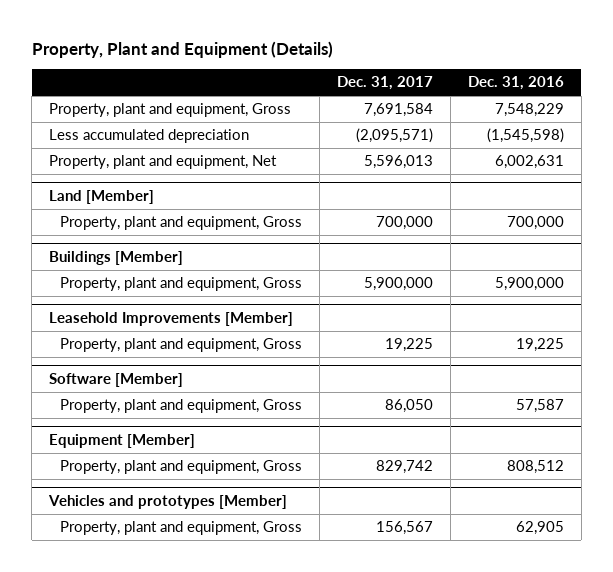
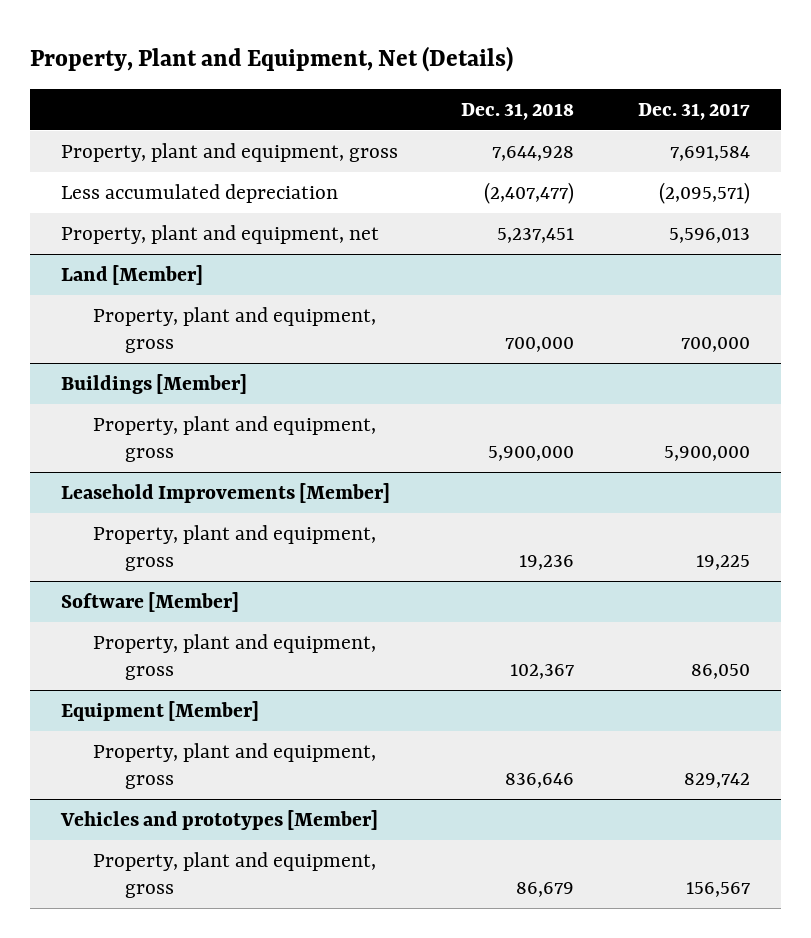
- Property, Plant and Equipment (Details)
+ Property, Plant and Equipment, Net (Details)
- | Dec. 31, 2017 | Dec. 31, 2016
+ | Dec. 31, 2018 | Dec. 31, 2017
- Property, plant and equipment, Gross | 7,691,584 | 7,548,229
+ Property, plant and equipment, gross | 7,644,928 | 7,691,584
- Property, plant and equipment, Net | 5,596,013 | 6,002,631
+ Property, plant and equipment, net | 5,237,451 | 5,596,013
@ Land [Member]
- Property, plant and equipment, Gross | 700,000 | 700,000
+ Property, plant and equipment, gross | 700,000 | 700,000
@ Buildings [Member]
- Property, plant and equipment, Gross | 5,900,000 | 5,900,000
+ Property, plant and equipment, gross | 5,900,000 | 5,900,000
@ Leasehold Improvements [Member]
- Property, plant and equipment, Gross | 19,225 | 19,225
+ Property, plant and equipment, gross | 19,236 | 19,225
@ Software [Member]
- Property, plant and equipment, Gross | 86,050 | 57,587
+ Property, plant and equipment, gross | 102,367 | 86,050
@ Equipment [Member]
- Property, plant and equipment, Gross | 829,742 | 808,512
+ Property, plant and equipment, gross | 836,646 | 829,742
@ Vehicles and prototypes [Member]
- Property, plant and equipment, Gross | 156,567 | 62,905
+ Property, plant and equipment, gross | 86,679 | 156,567

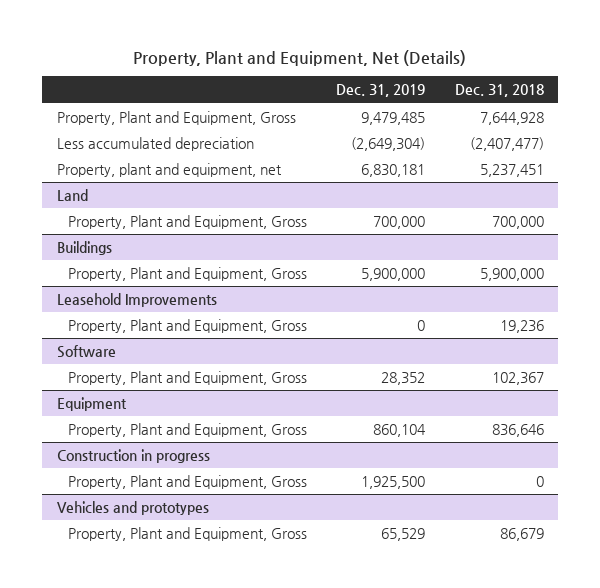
- | Dec. 31, 2018 | Dec. 31, 2017
+ | Dec. 31, 2019 | Dec. 31, 2018
- Property, plant and equipment, gross | 7,644,928 | 7,691,584
+ Property, Plant and Equipment, Gross | 9,479,485 | 7,644,928
- Land [Member]
- Property, plant and equipment, gross | 700,000 | 700,000
- Buildings [Member]
- Property, plant and equipment, gross | 5,900,000 | 5,900,000
- Leasehold Improvements [Member]
- Property, plant and equipment, gross | 19,236 | 19,225
- Software [Member]
- Property, plant and equipment, gross | 102,367 | 86,050
- Equipment [Member]
- Property, plant and equipment, gross | 836,646 | 829,742
- Vehicles and prototypes [Member]
- Property, plant and equipment, gross | 86,679 | 156,567
+ Land
+ Property, Plant and Equipment, Gross | 700,000 | 700,000
+ Buildings
+ Property, Plant and Equipment, Gross | 5,900,000 | 5,900,000
+ Leasehold Improvements
+ Property, Plant and Equipment, Gross | 0 | 19,236
+ Software
+ Property, Plant and Equipment, Gross | 28,352 | 102,367
+ Equipment
+ Property, Plant and Equipment, Gross | 860,104 | 836,646
+ Construction in progress
+ Property, Plant and Equipment, Gross | 1,925,500 | 0
+ Vehicles and prototypes
+ Property, Plant and Equipment, Gross | 65,529 | 86,679

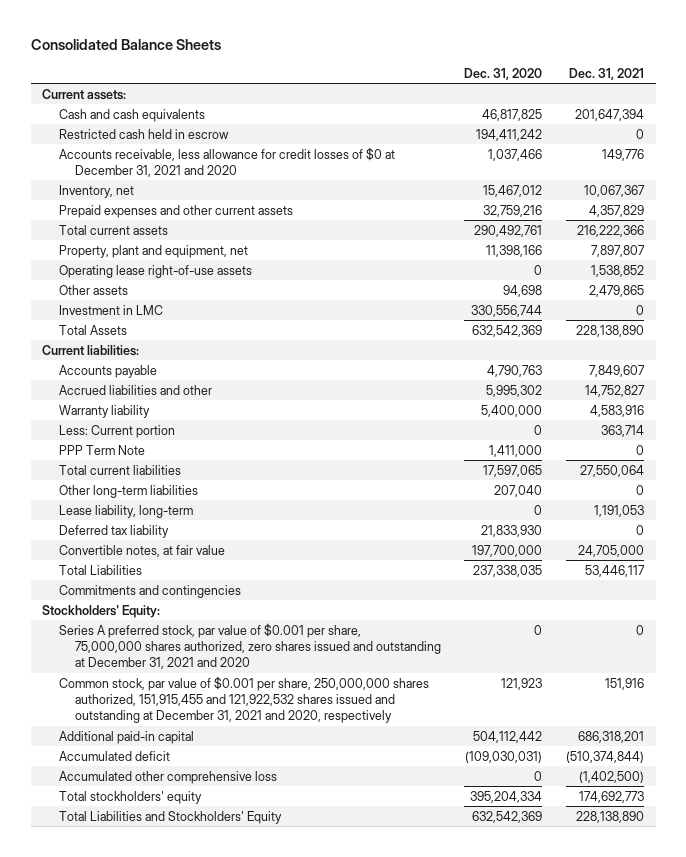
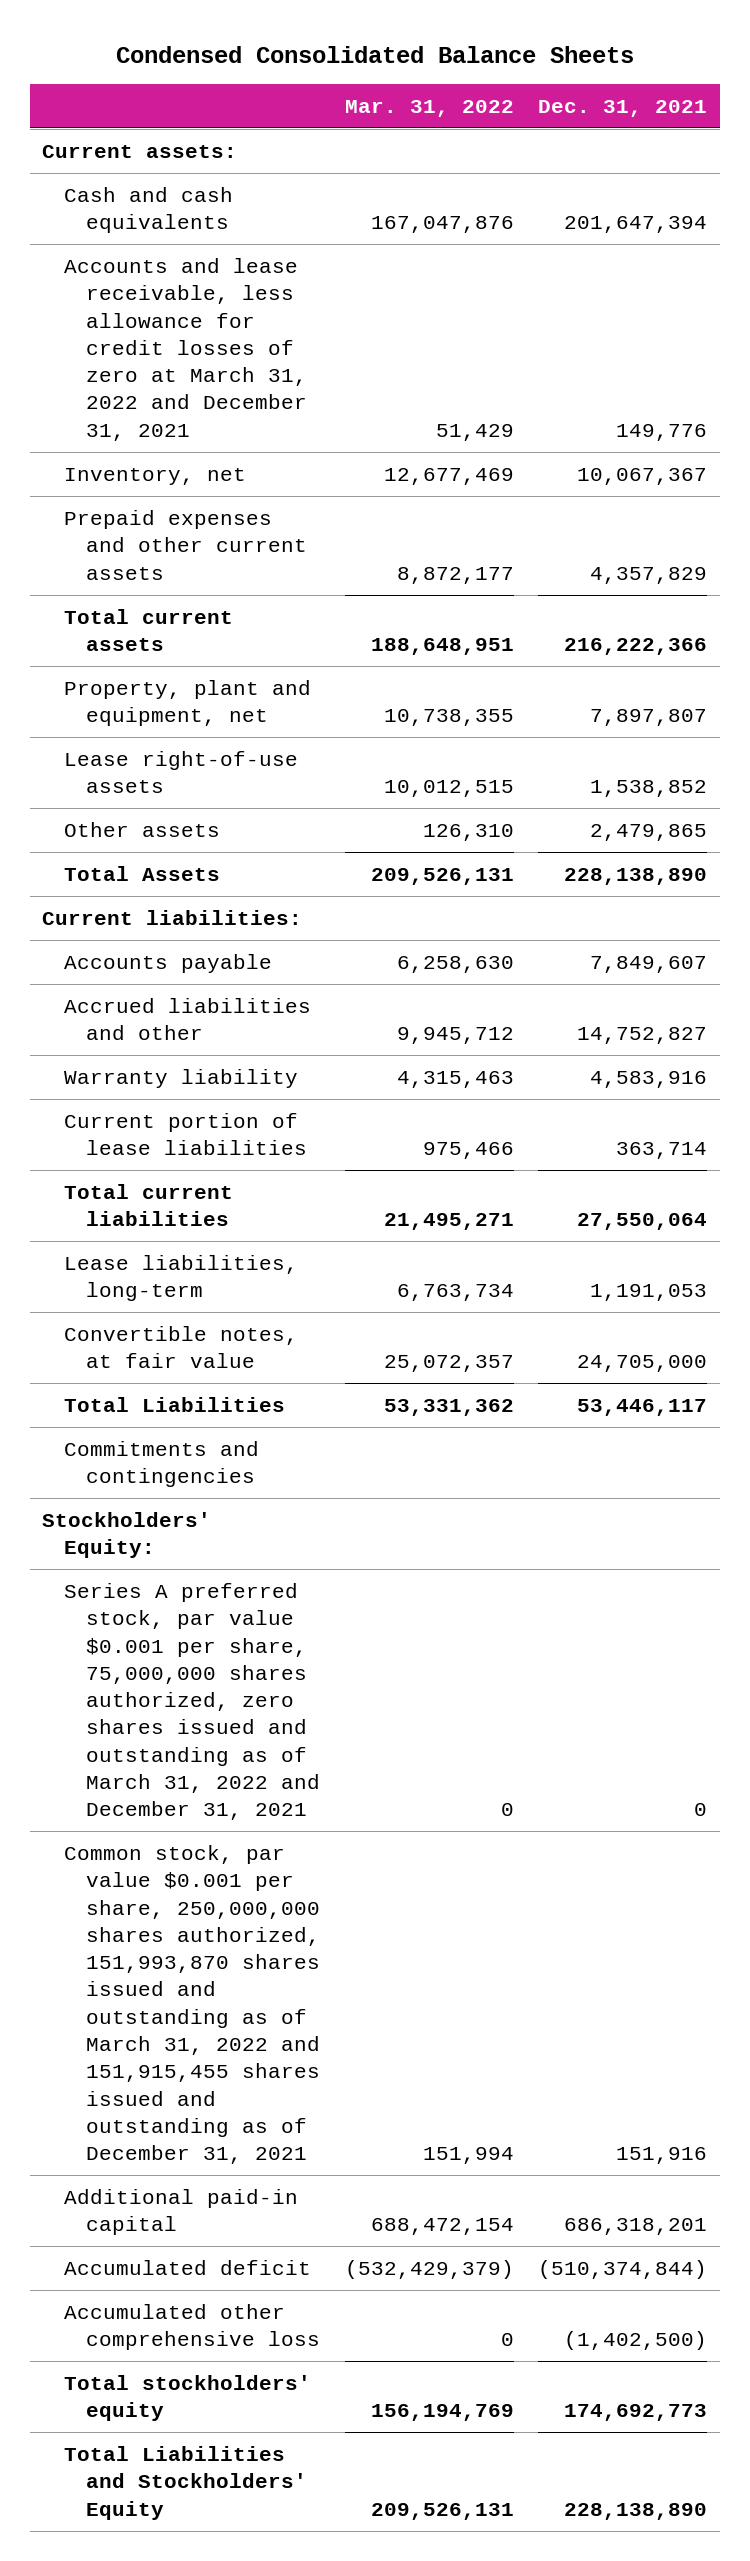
- Consolidated Balance Sheets
+ Condensed Consolidated Balance Sheets
- | Dec. 31, 2020 | Dec. 31, 2021
+ | Mar. 31, 2022 | Dec. 31, 2021
- Restricted cash held in escrow | 194,411,242 | 0
- Accounts receivable, less allowance for credit losses of $0 at December 31, 2021 and 2020 | 1,037,466 | 149,776
+ Accounts and lease receivable, less allowance for credit losses of zero at March 31, 2022 and December 31, 2021 | 51,429 | 149,776
- Operating lease right-of-use assets | 0 | 1,538,852
+ Lease right-of-use assets | 10,012,515 | 1,538,852
- Investment in LMC | 330,556,744 | 0
- Less: Current portion | 0 | 363,714
- PPP Term Note | 1,411,000 | 0
+ Current portion of lease liabilities | 975,466 | 363,714
- Other long-term liabilities | 207,040 | 0
- Lease liability, long-term | 0 | 1,191,053
- Deferred tax liability | 21,833,930 | 0
+ Lease liabilities, long-term | 6,763,734 | 1,191,053
- Series A preferred stock, par value of $0.001 per share, 75,000,000 shares authorized, zero shares issued and outstanding at December 31, 2021 and 2020 | 0 | 0
- Common stock, par value of $0.001 per share, 250,000,000 shares authorized, 151,915,455 and 121,922,532 shares issued and outstanding at December 31, 2021 and 2020, respectively | 121,923 | 151,916
+ Series A preferred stock, par value $0.001 per share, 75,000,000 shares authorized, zero shares issued and outstanding as of March 31, 2022 and December 31, 2021 | 0 | 0
+ Common stock, par value $0.001 per share, 250,000,000 shares authorized, 151,993,870 shares issued and outstanding as of March 31, 2022 and 151,915,455 shares issued and outstanding as of December 31, 2021 | 151,994 | 151,916

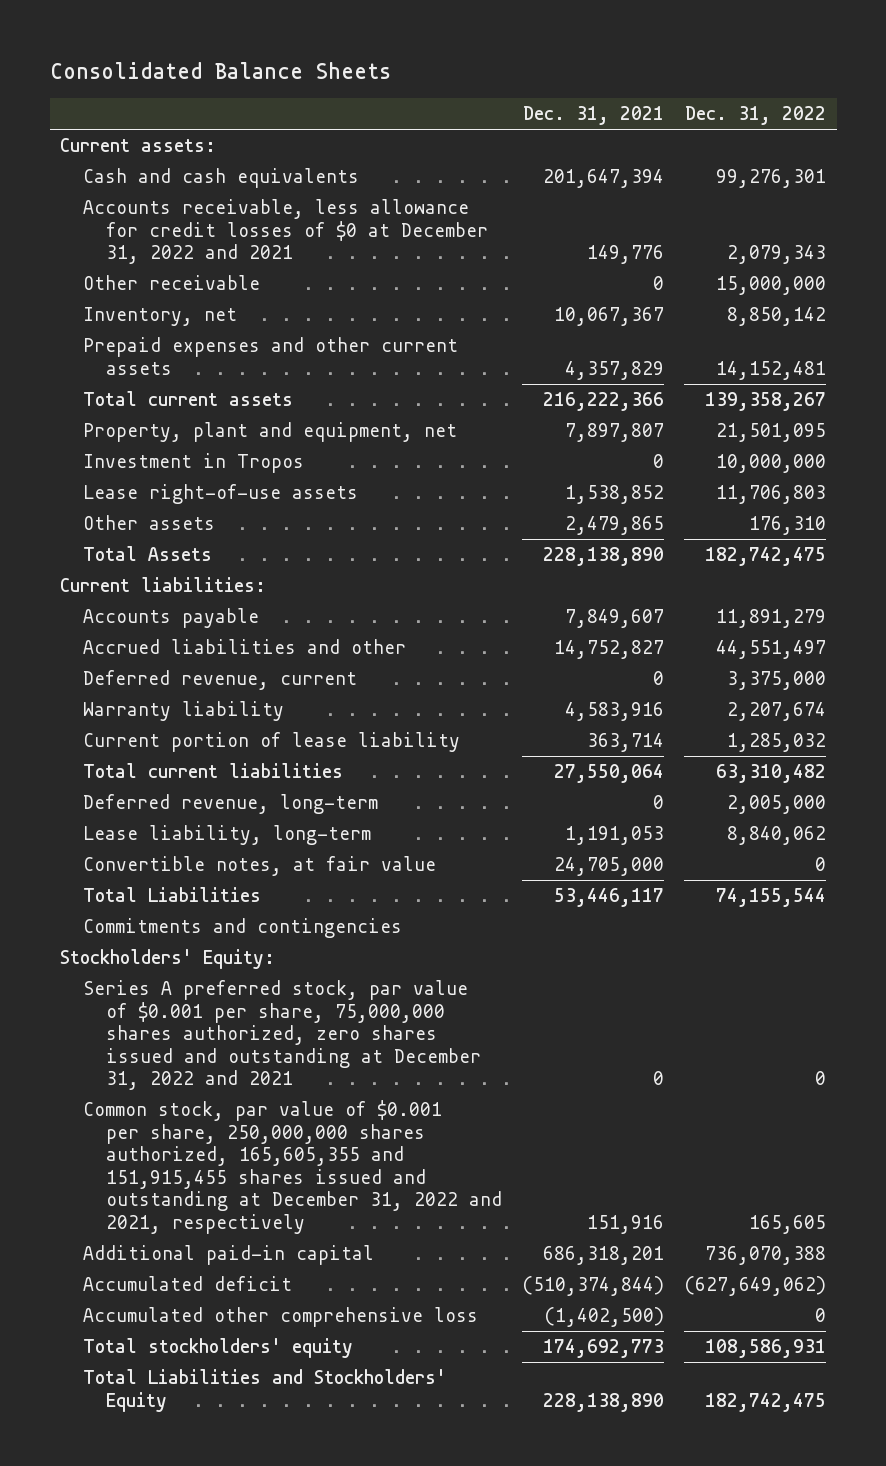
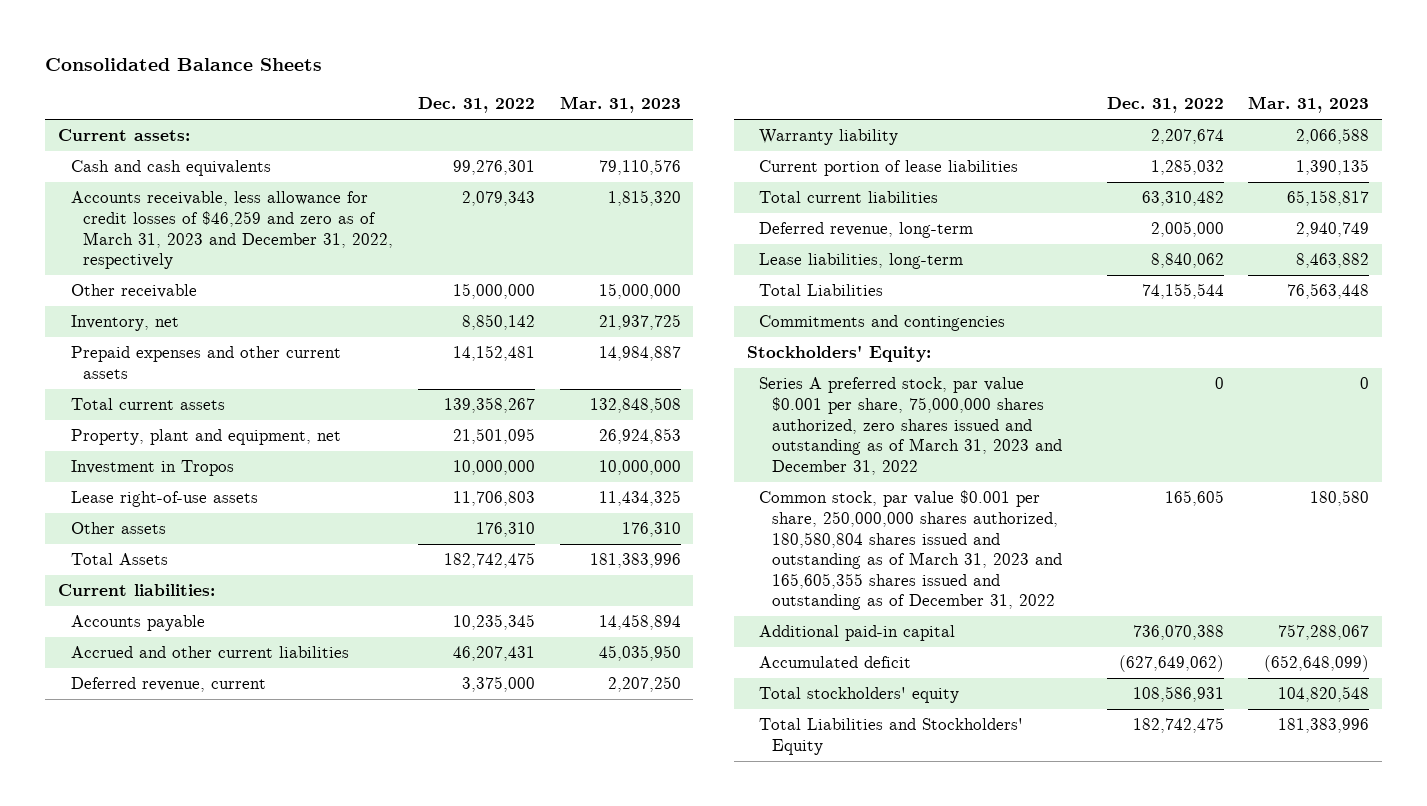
- | Dec. 31, 2021 | Dec. 31, 2022
+ | Dec. 31, 2022 | Mar. 31, 2023
- Accounts receivable, less allowance for credit losses of $0 at December 31, 2022 and 2021 | 149,776 | 2,079,343
+ Accounts receivable, less allowance for credit losses of $46,259 and zero as of March 31, 2023 and December 31, 2022, respectively | 2,079,343 | 1,815,320
- Accounts payable | 7,849,607 | 11,891,279
- Accrued liabilities and other | 14,752,827 | 44,551,497
+ Accounts payable | 10,235,345 | 14,458,894
+ Accrued and other current liabilities | 46,207,431 | 45,035,950
- Current portion of lease liability | 363,714 | 1,285,032
+ Current portion of lease liabilities | 1,285,032 | 1,390,135
- Lease liability, long-term | 1,191,053 | 8,840,062
- Convertible notes, at fair value | 24,705,000 | 0
+ Lease liabilities, long-term | 8,840,062 | 8,463,882
- Series A preferred stock, par value of $0.001 per share, 75,000,000 shares authorized, zero shares issued and outstanding at December 31, 2022 and 2021 | 0 | 0
- Common stock, par value of $0.001 per share, 250,000,000 shares authorized, 165,605,355 and 151,915,455 shares issued and outstanding at December 31, 2022 and 2021, respectively | 151,916 | 165,605
+ Series A preferred stock, par value $0.001 per share, 75,000,000 shares authorized, zero shares issued and outstanding as of March 31, 2023 and December 31, 2022 | 0 | 0
+ Common stock, par value $0.001 per share, 250,000,000 shares authorized, 180,580,804 shares issued and outstanding as of March 31, 2023 and 165,605,355 shares issued and outstanding as of December 31, 2022 | 165,605 | 180,580
- Accumulated other comprehensive loss | (1,402,500) | 0

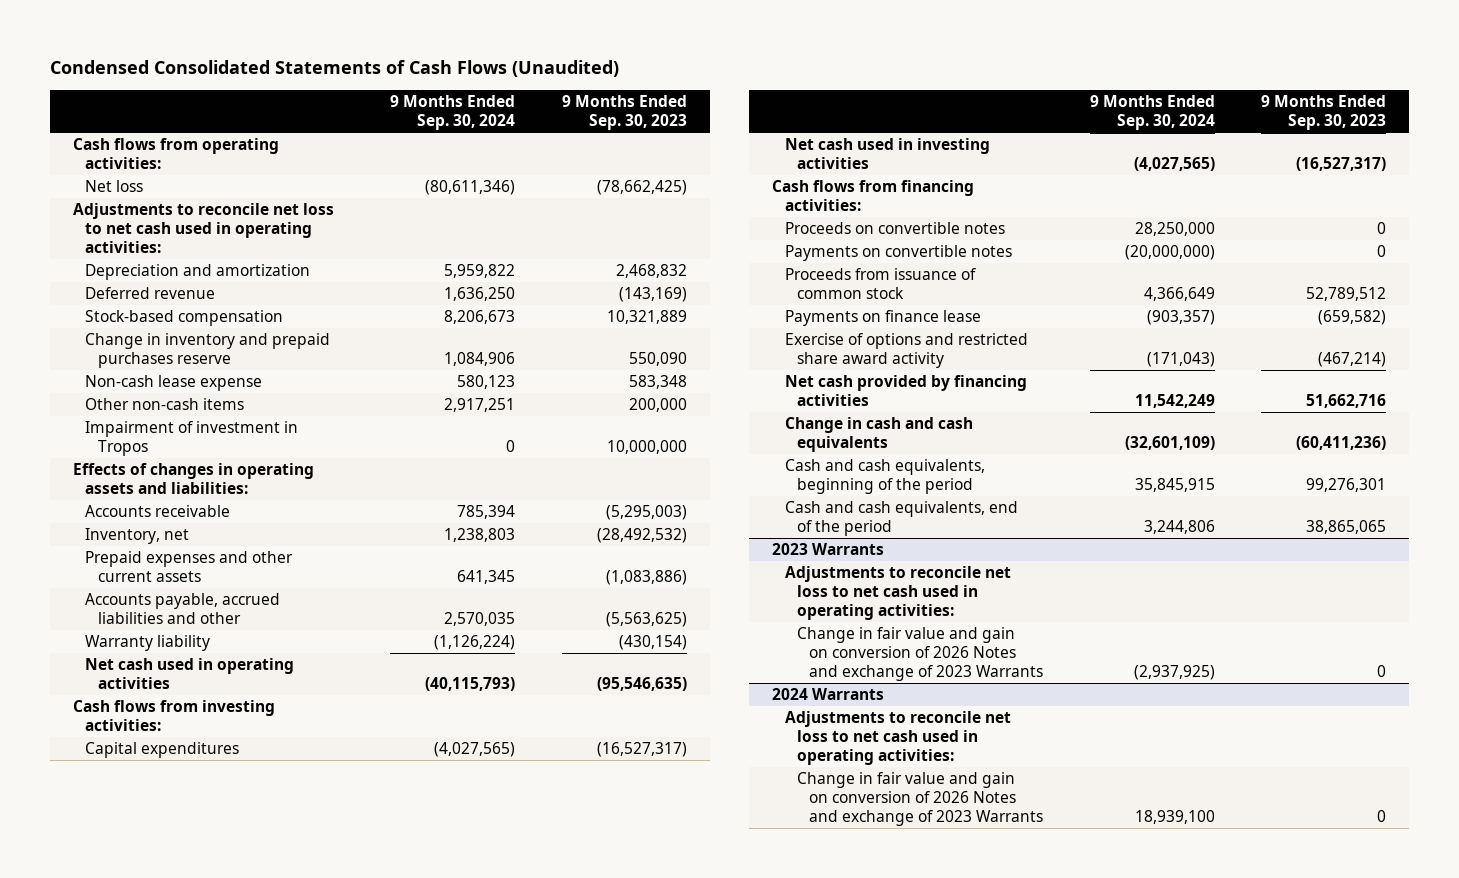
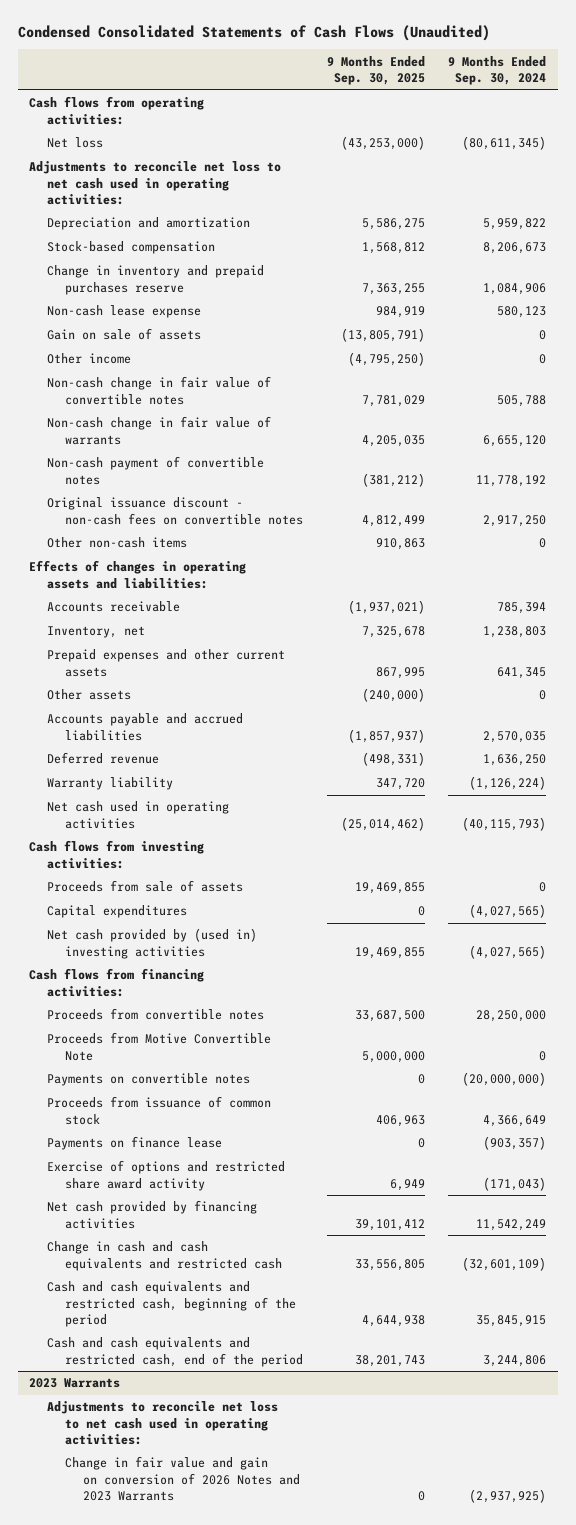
- | 9 Months Ended Sep. 30, 2024 | 9 Months Ended Sep. 30, 2023
+ | 9 Months Ended Sep. 30, 2025 | 9 Months Ended Sep. 30, 2024
- Net loss | (80,611,346) | (78,662,425)
+ Net loss | (43,253,000) | (80,611,345)
- Other non-cash items | 2,917,251 | 200,000
- Impairment of investment in Tropos | 0 | 10,000,000
+ Gain on sale of assets | (13,805,791) | 0
+ Other income | (4,795,250) | 0
+ Non-cash change in fair value of convertible notes | 7,781,029 | 505,788
+ Non-cash change in fair value of warrants | 4,205,035 | 6,655,120
+ Non-cash payment of convertible notes | (381,212) | 11,778,192
+ Original issuance discount - non-cash fees on convertible notes | 4,812,499 | 2,917,250
+ Other non-cash items | 910,863 | 0
- Accounts payable, accrued liabilities and other | 2,570,035 | (5,563,625)
+ Other assets | (240,000) | 0
+ Accounts payable and accrued liabilities | (1,857,937) | 2,570,035
moved down: Deferred revenue | (498,331) | 1,636,250
+ Proceeds from sale of assets | 19,469,855 | 0
- Net cash used in investing activities | (4,027,565) | (16,527,317)
+ Net cash provided by (used in) investing activities | 19,469,855 | (4,027,565)
- Proceeds on convertible notes | 28,250,000 | 0
+ Proceeds from convertible notes | 33,687,500 | 28,250,000
+ Proceeds from Motive Convertible Note | 5,000,000 | 0
- Change in cash and cash equivalents | (32,601,109) | (60,411,236)
- Cash and cash equivalents, beginning of the period | 35,845,915 | 99,276,301
- Cash and cash equivalents, end of the period | 3,244,806 | 38,865,065
+ Change in cash and cash equivalents and restricted cash | 33,556,805 | (32,601,109)
+ Cash and cash equivalents and restricted cash, beginning of the period | 4,644,938 | 35,845,915
+ Cash and cash equivalents and restricted cash, end of the period | 38,201,743 | 3,244,806
@ 2023 Warrants
- Change in fair value and gain on conversion of 2026 Notes and exchange of 2023 Warrants | (2,937,925) | 0
- 2024 Warrants
- Adjustments to reconcile net loss to net cash used in operating activities:
- Change in fair value and gain on conversion of 2026 Notes and exchange of 2023 Warrants | 18,939,100 | 0
@ 2023 Warrants
+ Change in fair value and gain on conversion of 2026 Notes and 2023 Warrants | 0 | (2,937,925)

